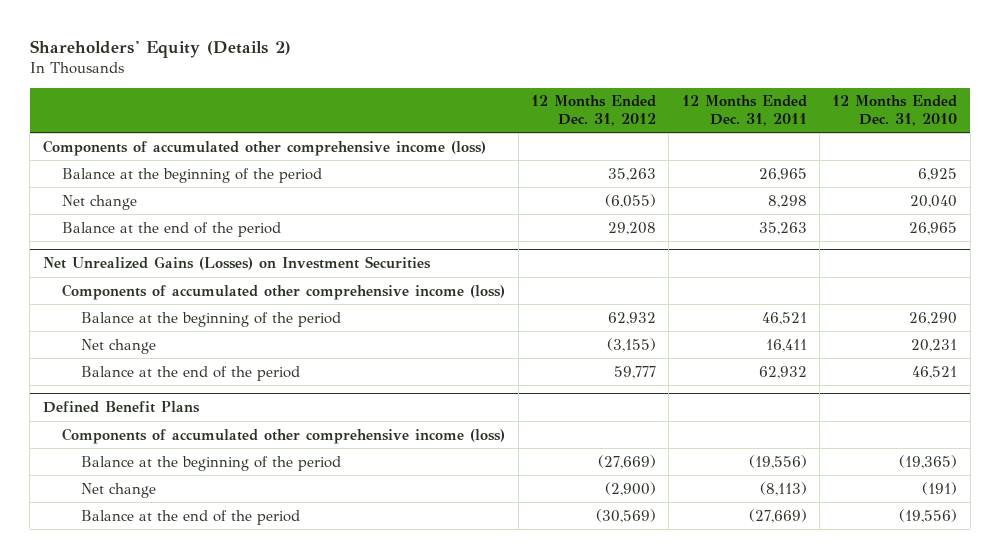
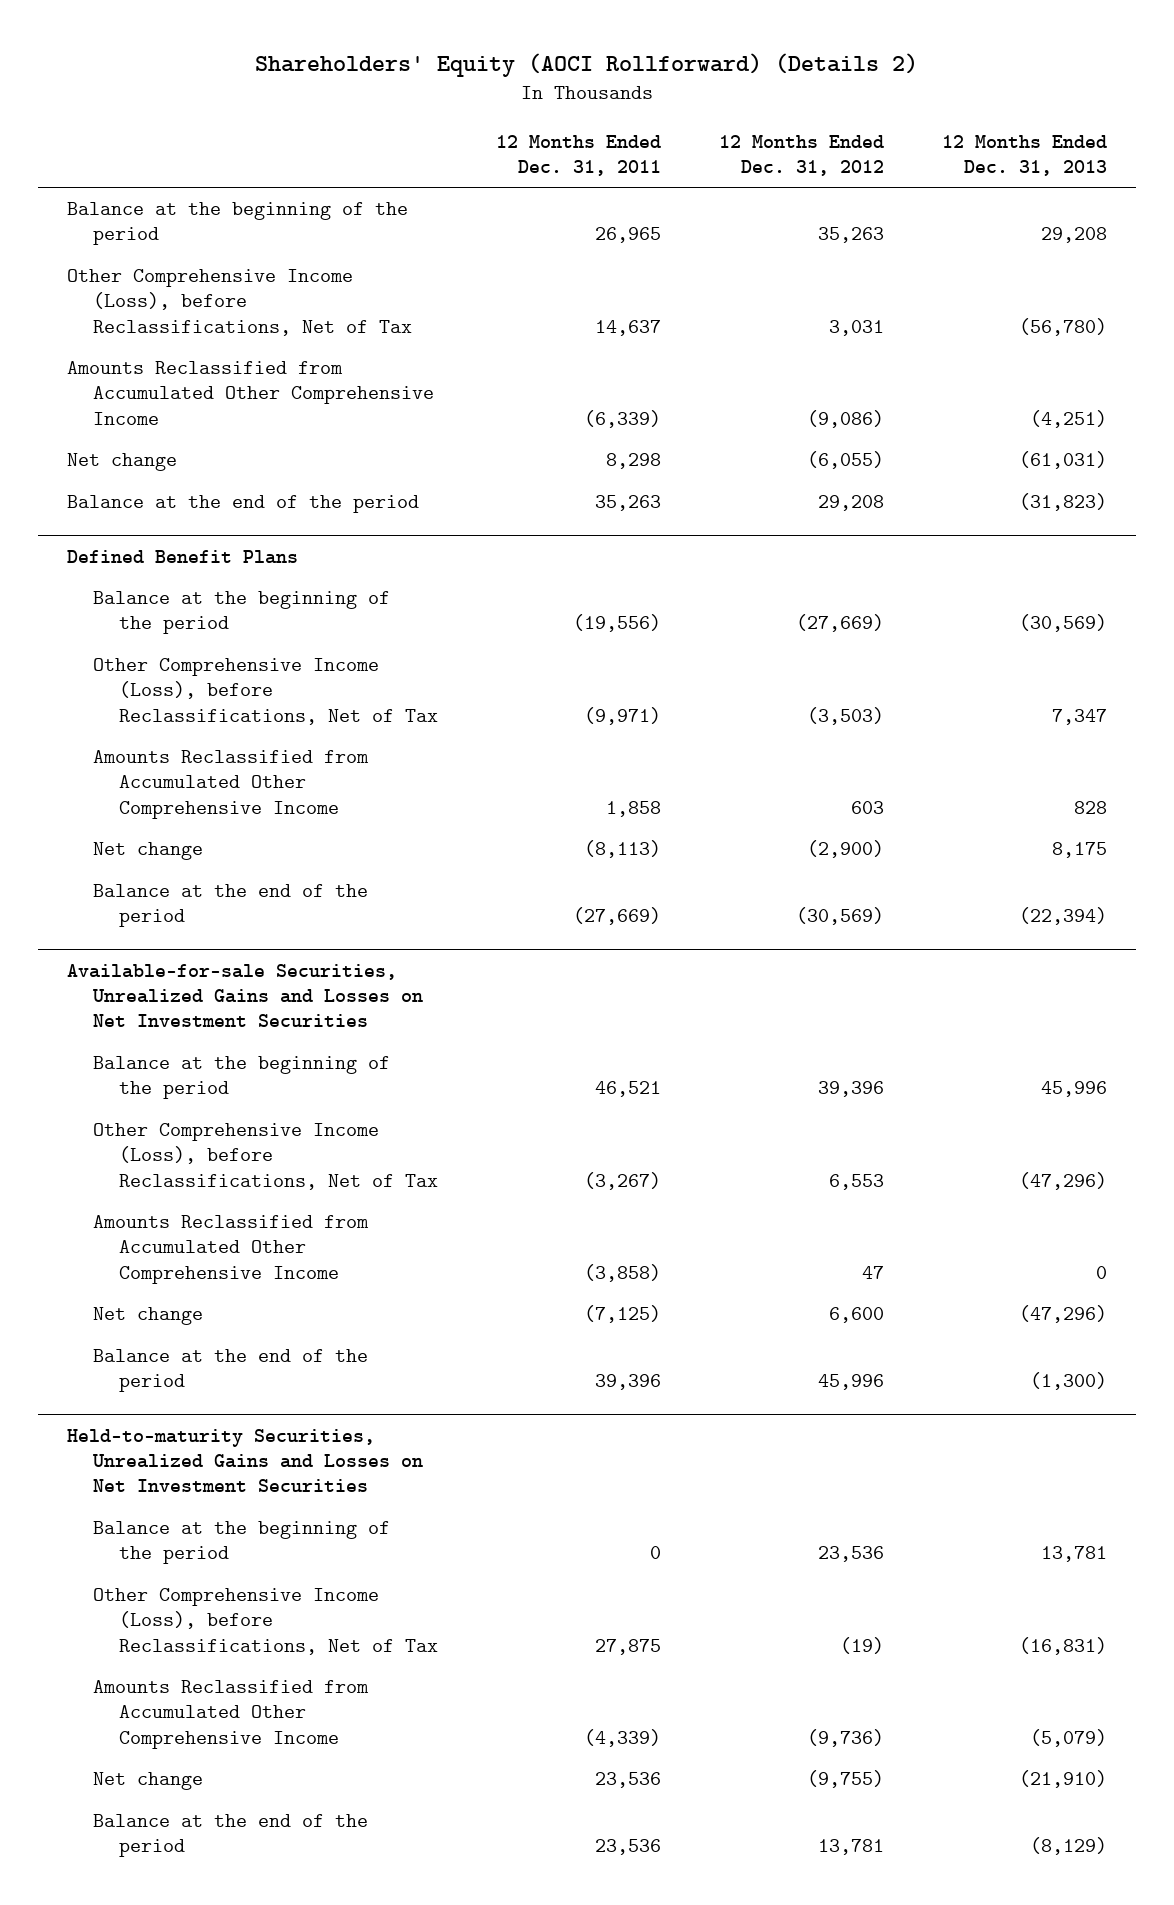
- Shareholders' Equity (Details 2)
+ Shareholders' Equity (AOCI Rollforward) (Details 2)
- | 12 Months Ended Dec. 31, 2012 | 12 Months Ended Dec. 31, 2011 | 12 Months Ended Dec. 31, 2010
+ | 12 Months Ended Dec. 31, 2011 | 12 Months Ended Dec. 31, 2012 | 12 Months Ended Dec. 31, 2013
- Components of accumulated other comprehensive income (loss)
+ Other Comprehensive Income (Loss), before Reclassifications, Net of Tax | 14,637 | 3,031 | (56,780)
+ Amounts Reclassified from Accumulated Other Comprehensive Income | (6,339) | (9,086) | (4,251)
- Net Unrealized Gains (Losses) on Investment Securities
- Components of accumulated other comprehensive income (loss)
- Balance at the beginning of the period | 62,932 | 46,521 | 26,290
- Net change | (3,155) | 16,411 | 20,231
- Balance at the end of the period | 59,777 | 62,932 | 46,521
@ Defined Benefit Plans
- Components of accumulated other comprehensive income (loss)
+ Other Comprehensive Income (Loss), before Reclassifications, Net of Tax | (9,971) | (3,503) | 7,347
+ Amounts Reclassified from Accumulated Other Comprehensive Income | 1,858 | 603 | 828
+ Available-for-sale Securities, Unrealized Gains and Losses on Net Investment Securities
+ Balance at the beginning of the period | 46,521 | 39,396 | 45,996
+ Other Comprehensive Income (Loss), before Reclassifications, Net of Tax | (3,267) | 6,553 | (47,296)
+ Amounts Reclassified from Accumulated Other Comprehensive Income | (3,858) | 47 | 0
+ Net change | (7,125) | 6,600 | (47,296)
+ Balance at the end of the period | 39,396 | 45,996 | (1,300)
+ Held-to-maturity Securities, Unrealized Gains and Losses on Net Investment Securities
+ Balance at the beginning of the period | 0 | 23,536 | 13,781
+ Other Comprehensive Income (Loss), before Reclassifications, Net of Tax | 27,875 | (19) | (16,831)
+ Amounts Reclassified from Accumulated Other Comprehensive Income | (4,339) | (9,736) | (5,079)
+ Net change | 23,536 | (9,755) | (21,910)
+ Balance at the end of the period | 23,536 | 13,781 | (8,129)

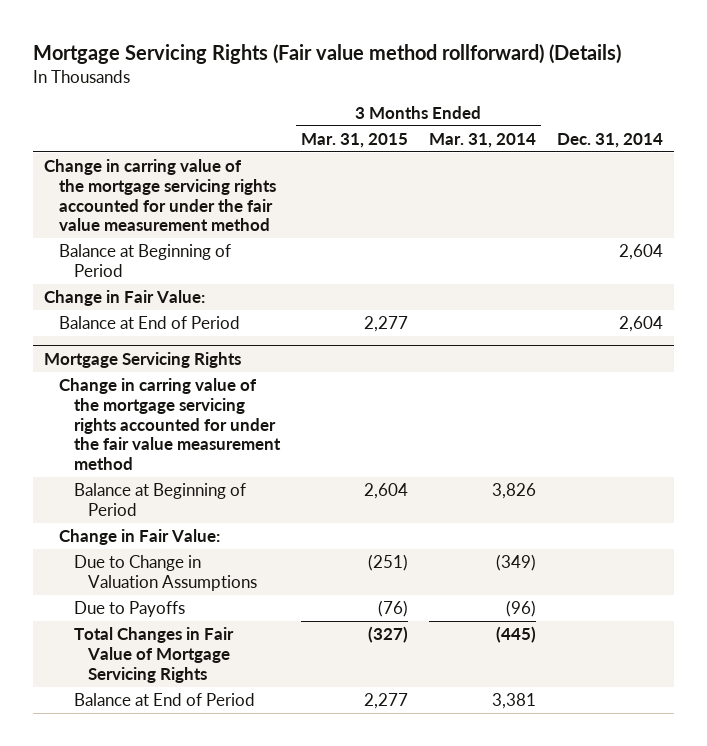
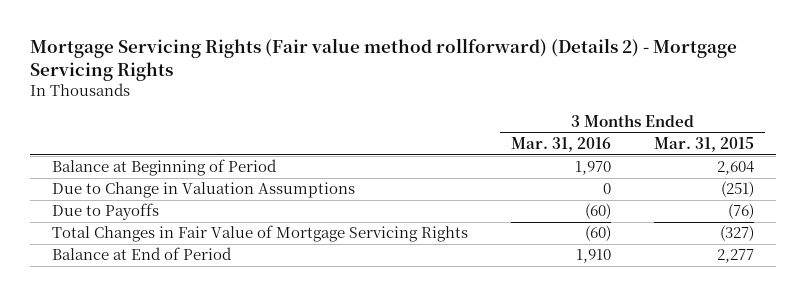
- Mortgage Servicing Rights (Fair value method rollforward) (Details)
+ Mortgage Servicing Rights (Fair value method rollforward) (Details 2) - Mortgage Servicing Rights
- | 3 Months Ended Mar. 31, 2015 | 3 Months Ended Mar. 31, 2014 | Dec. 31, 2014
+ | 3 Months Ended Mar. 31, 2016 | 3 Months Ended Mar. 31, 2015
- Change in carring value of the mortgage servicing rights accounted for under the fair value measurement method
- Balance at Beginning of Period | | | 2,604
- Change in Fair Value:
- Balance at End of Period | 2,277 | | 2,604
- Mortgage Servicing Rights
- Change in carring value of the mortgage servicing rights accounted for under the fair value measurement method
- Change in Fair Value:

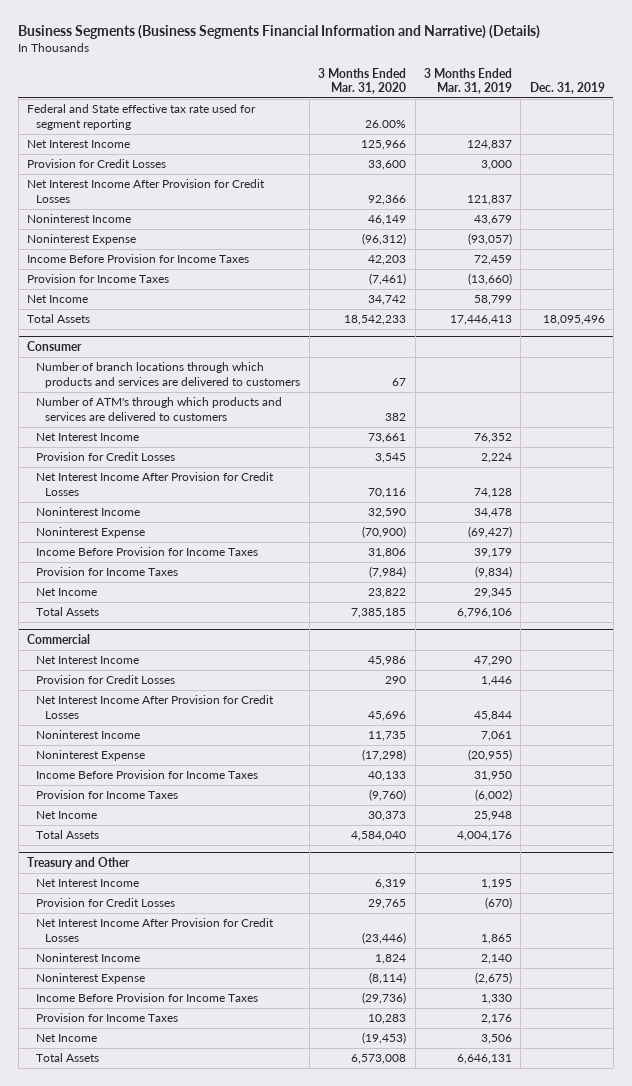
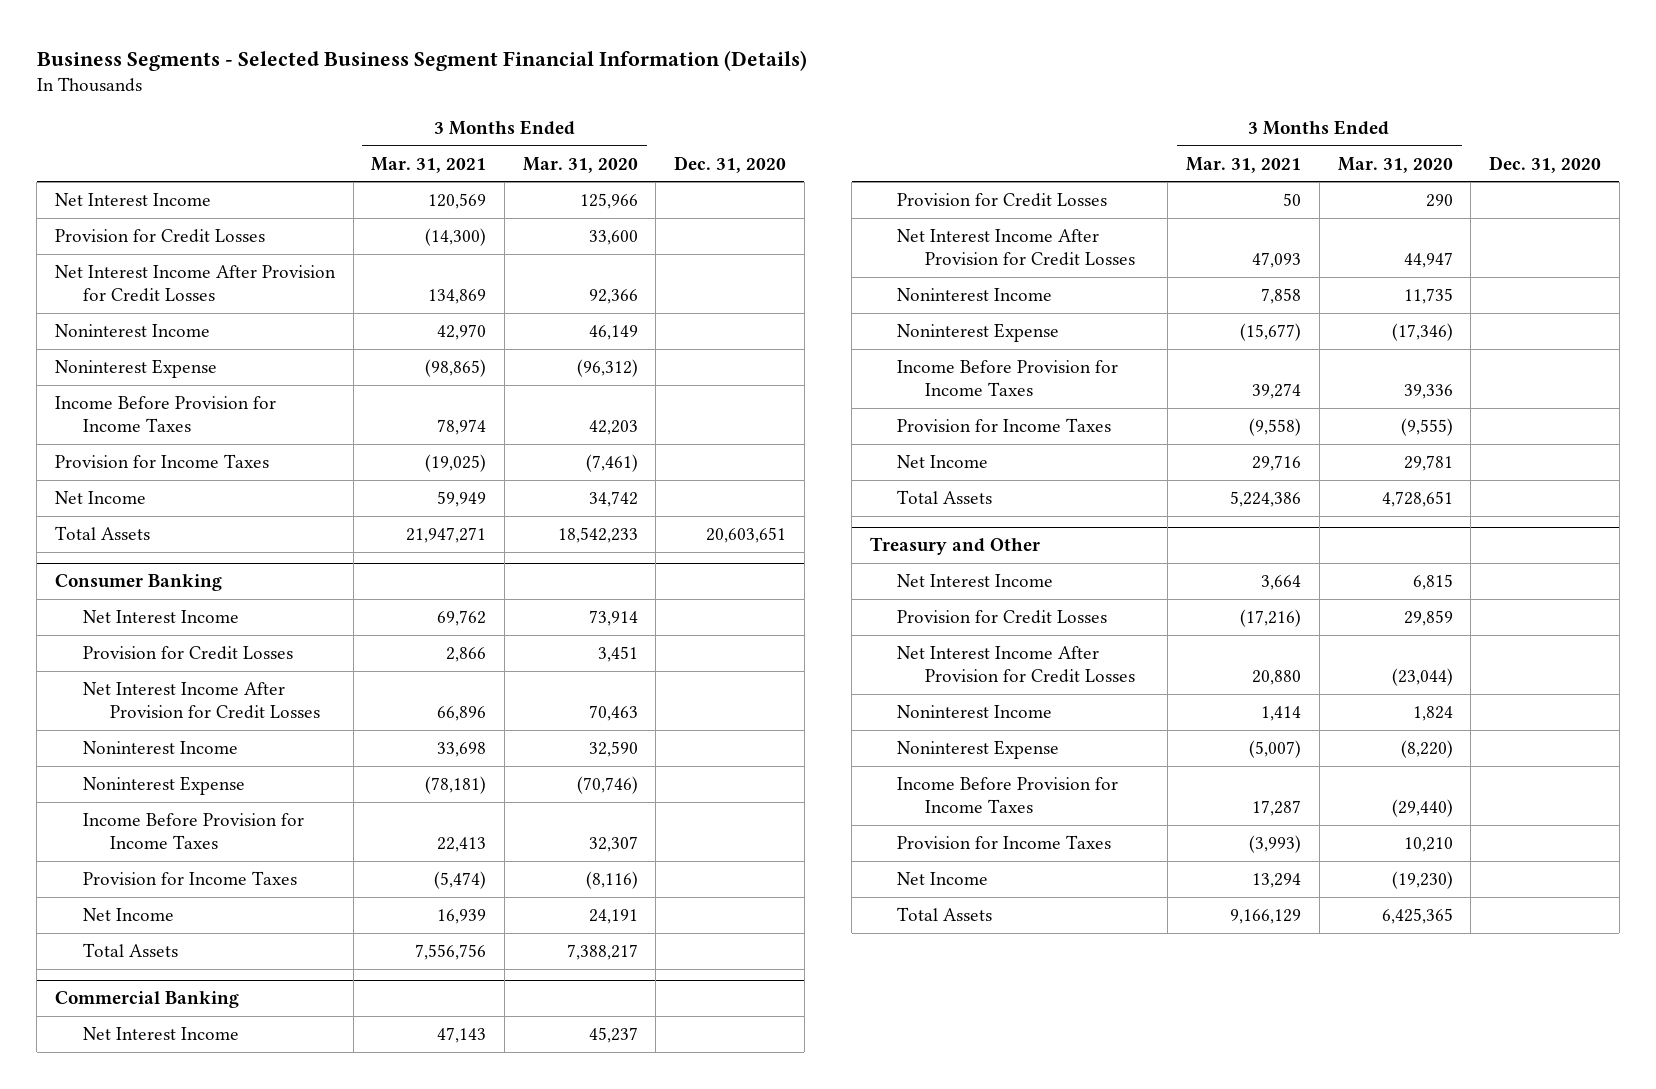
- Business Segments (Business Segments Financial Information and Narrative) (Details)
+ Business Segments - Selected Business Segment Financial Information (Details)
- | 3 Months Ended Mar. 31, 2020 | 3 Months Ended Mar. 31, 2019 | Dec. 31, 2019
+ | 3 Months Ended Mar. 31, 2021 | 3 Months Ended Mar. 31, 2020 | Dec. 31, 2020
- Federal and State effective tax rate used for segment reporting | 26.00% | |
- Consumer
- Number of branch locations through which products and services are delivered to customers | 67 | |
- Number of ATM's through which products and services are delivered to customers | 382 | |
- Net Interest Income | 73,661 | 76,352 |
- Provision for Credit Losses | 3,545 | 2,224 |
- Net Interest Income After Provision for Credit Losses | 70,116 | 74,128 |
+ Consumer Banking
+ Net Interest Income | 69,762 | 73,914 |
+ Provision for Credit Losses | 2,866 | 3,451 |
+ Net Interest Income After Provision for Credit Losses | 66,896 | 70,463 |
- Noninterest Expense | (70,900) | (69,427) |
- Income Before Provision for Income Taxes | 31,806 | 39,179 |
- Provision for Income Taxes | (7,984) | (9,834) |
- Net Income | 23,822 | 29,345 |
- Total Assets | 7,385,185 | 6,796,106 |
- Commercial
- Net Interest Income | 45,986 | 47,290 |
+ Noninterest Expense | (78,181) | (70,746) |
+ Income Before Provision for Income Taxes | 22,413 | 32,307 |
+ Provision for Income Taxes | (5,474) | (8,116) |
+ Net Income | 16,939 | 24,191 |
+ Total Assets | 7,556,756 | 7,388,217 |
+ Commercial Banking
+ Net Interest Income | 47,143 | 45,237 |
- Net Interest Income After Provision for Credit Losses | 45,696 | 45,844 |
+ Net Interest Income After Provision for Credit Losses | 47,093 | 44,947 |
- Noninterest Expense | (17,298) | (20,955) |
- Income Before Provision for Income Taxes | 40,133 | 31,950 |
- Provision for Income Taxes | (9,760) | (6,002) |
- Net Income | 30,373 | 25,948 |
- Total Assets | 4,584,040 | 4,004,176 |
+ Noninterest Expense | (15,677) | (17,346) |
+ Income Before Provision for Income Taxes | 39,274 | 39,336 |
+ Provision for Income Taxes | (9,558) | (9,555) |
+ Net Income | 29,716 | 29,781 |
+ Total Assets | 5,224,386 | 4,728,651 |
@ Treasury and Other
- Net Interest Income | 6,319 | 1,195 |
- Provision for Credit Losses | 29,765 | (670) |
- Net Interest Income After Provision for Credit Losses | (23,446) | 1,865 |
+ Net Interest Income | 3,664 | 6,815 |
+ Provision for Credit Losses | (17,216) | 29,859 |
+ Net Interest Income After Provision for Credit Losses | 20,880 | (23,044) |
- Noninterest Expense | (8,114) | (2,675) |
- Income Before Provision for Income Taxes | (29,736) | 1,330 |
- Provision for Income Taxes | 10,283 | 2,176 |
- Net Income | (19,453) | 3,506 |
- Total Assets | 6,573,008 | 6,646,131 |
+ Noninterest Expense | (5,007) | (8,220) |
+ Income Before Provision for Income Taxes | 17,287 | (29,440) |
+ Provision for Income Taxes | (3,993) | 10,210 |
+ Net Income | 13,294 | (19,230) |
+ Total Assets | 9,166,129 | 6,425,365 |

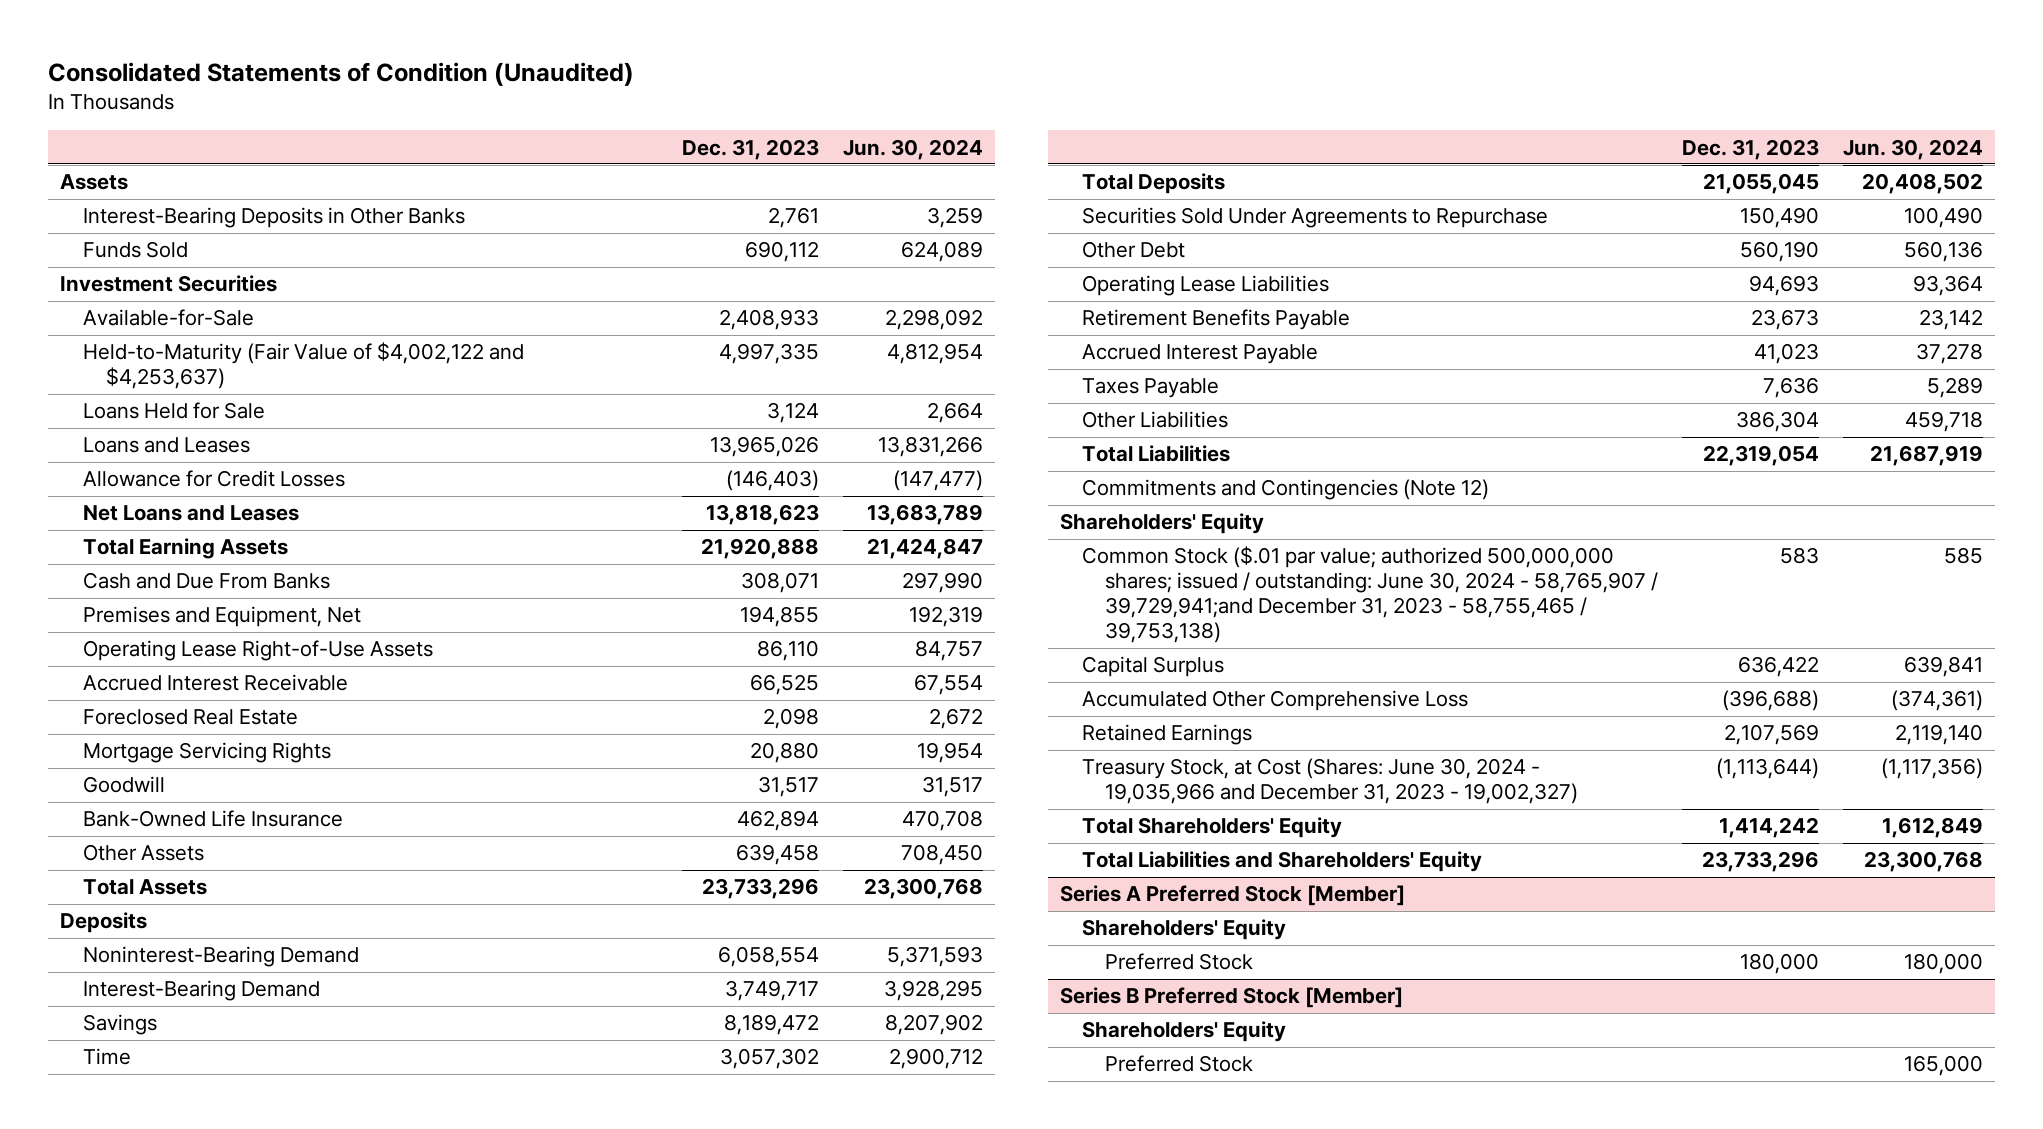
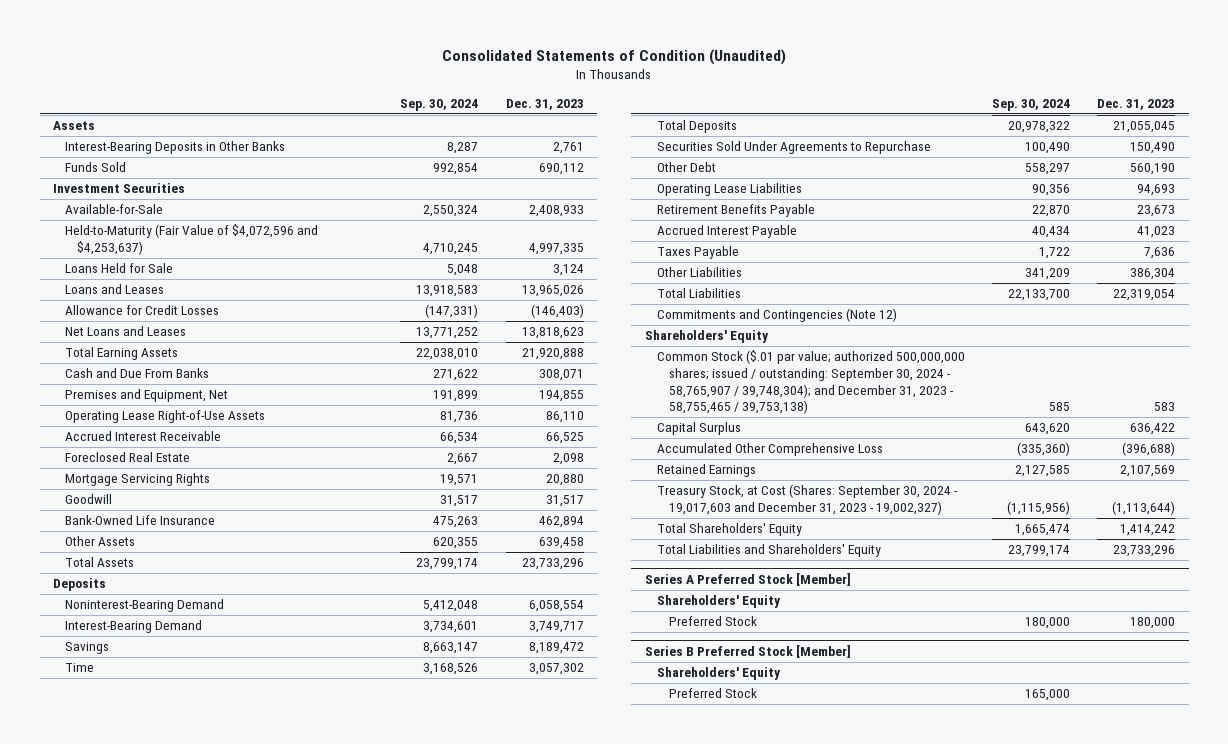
- | Dec. 31, 2023 | Jun. 30, 2024
+ | Sep. 30, 2024 | Dec. 31, 2023
- Held-to-Maturity (Fair Value of $4,002,122 and $4,253,637) | 4,997,335 | 4,812,954
+ Held-to-Maturity (Fair Value of $4,072,596 and $4,253,637) | 4,710,245 | 4,997,335
- Common Stock ($.01 par value; authorized 500,000,000 shares; issued / outstanding: June 30, 2024 - 58,765,907 / 39,729,941;and December 31, 2023 - 58,755,465 / 39,753,138) | 583 | 585
+ Common Stock ($.01 par value; authorized 500,000,000 shares; issued / outstanding: September 30, 2024 - 58,765,907 / 39,748,304); and December 31, 2023 - 58,755,465 / 39,753,138) | 585 | 583
- Treasury Stock, at Cost (Shares: June 30, 2024 - 19,035,966 and December 31, 2023 - 19,002,327) | (1,113,644) | (1,117,356)
+ Treasury Stock, at Cost (Shares: September 30, 2024 - 19,017,603 and December 31, 2023 - 19,002,327) | (1,115,956) | (1,113,644)

